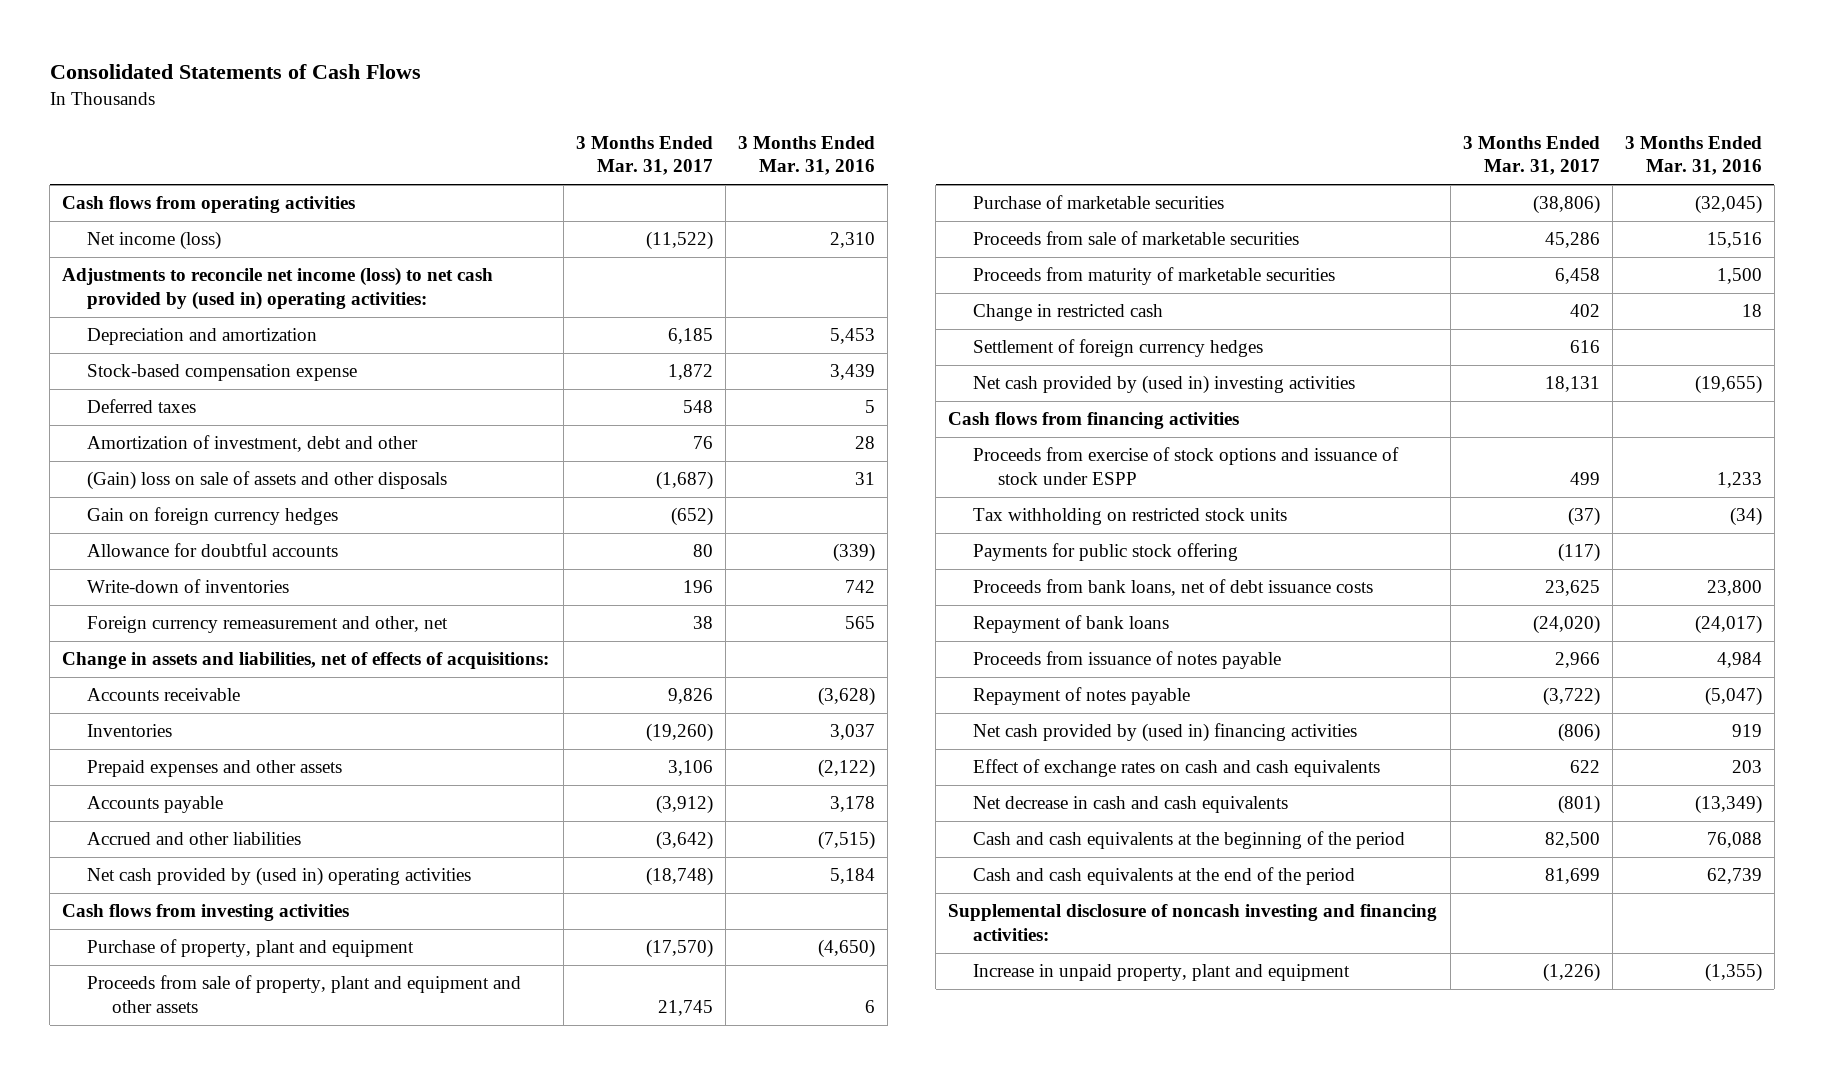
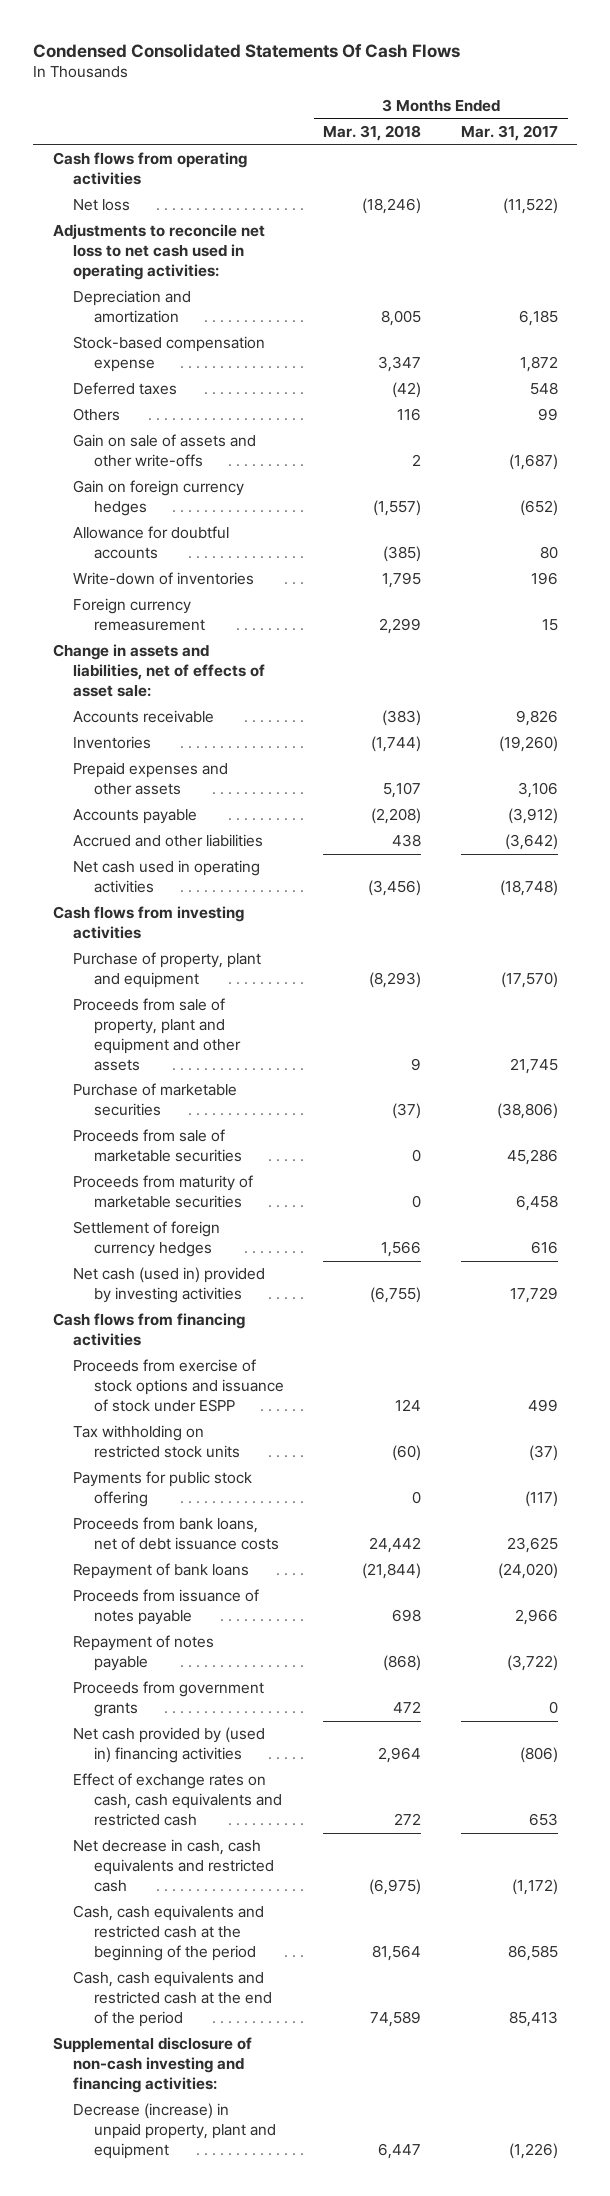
- Consolidated Statements of Cash Flows
+ Condensed Consolidated Statements Of Cash Flows
- | 3 Months Ended Mar. 31, 2017 | 3 Months Ended Mar. 31, 2016
+ | 3 Months Ended Mar. 31, 2018 | 3 Months Ended Mar. 31, 2017
- Net income (loss) | (11,522) | 2,310
- Adjustments to reconcile net income (loss) to net cash provided by (used in) operating activities:
+ Net loss | (18,246) | (11,522)
+ Adjustments to reconcile net loss to net cash used in operating activities:
- Amortization of investment, debt and other | 76 | 28
- (Gain) loss on sale of assets and other disposals | (1,687) | 31
+ Others | 116 | 99
+ Gain on sale of assets and other write-offs | 2 | (1,687)
- Foreign currency remeasurement and other, net | 38 | 565
- Change in assets and liabilities, net of effects of acquisitions:
+ Foreign currency remeasurement | 2,299 | 15
+ Change in assets and liabilities, net of effects of asset sale:
- Net cash provided by (used in) operating activities | (18,748) | 5,184
+ Net cash used in operating activities | (3,456) | (18,748)
- Change in restricted cash | 402 | 18
- Net cash provided by (used in) investing activities | 18,131 | (19,655)
+ Net cash (used in) provided by investing activities | (6,755) | 17,729
+ Proceeds from government grants | 472 | 0
- Effect of exchange rates on cash and cash equivalents | 622 | 203
- Net decrease in cash and cash equivalents | (801) | (13,349)
- Cash and cash equivalents at the beginning of the period | 82,500 | 76,088
- Cash and cash equivalents at the end of the period | 81,699 | 62,739
- Supplemental disclosure of noncash investing and financing activities:
- Increase in unpaid property, plant and equipment | (1,226) | (1,355)
+ Effect of exchange rates on cash, cash equivalents and restricted cash | 272 | 653
+ Net decrease in cash, cash equivalents and restricted cash | (6,975) | (1,172)
+ Cash, cash equivalents and restricted cash at the beginning of the period | 81,564 | 86,585
+ Cash, cash equivalents and restricted cash at the end of the period | 74,589 | 85,413
+ Supplemental disclosure of non-cash investing and financing activities:
+ Decrease (increase) in unpaid property, plant and equipment | 6,447 | (1,226)

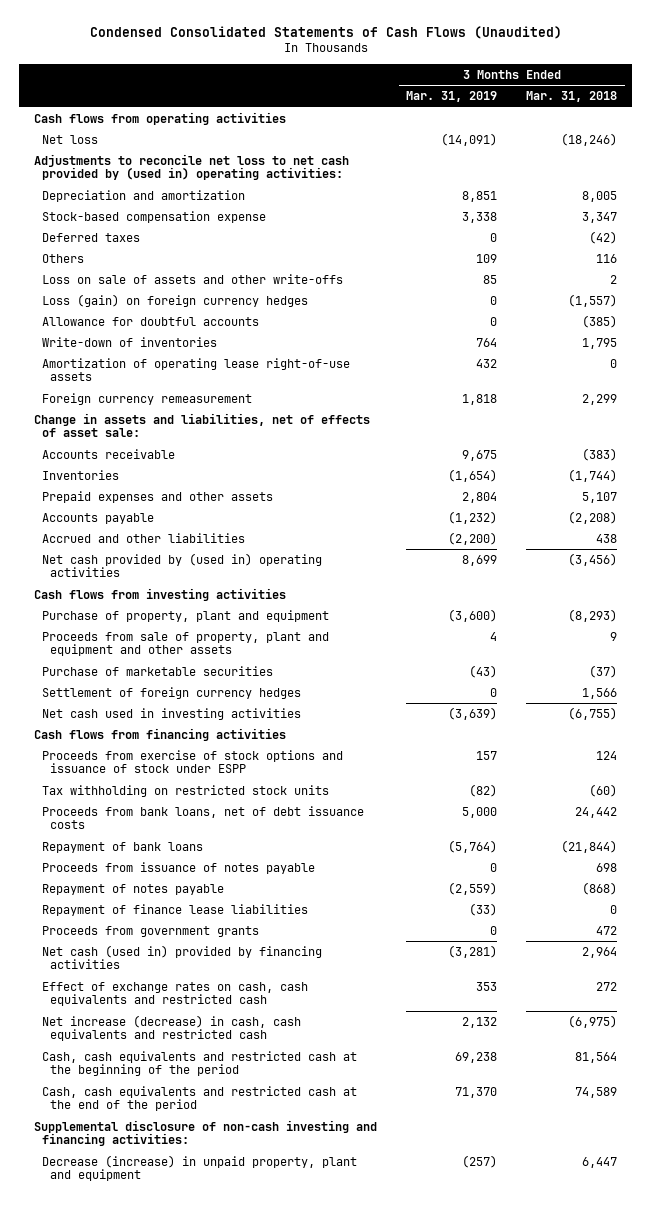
- Condensed Consolidated Statements Of Cash Flows
+ Condensed Consolidated Statements of Cash Flows (Unaudited)
- | 3 Months Ended Mar. 31, 2018 | 3 Months Ended Mar. 31, 2017
+ | 3 Months Ended Mar. 31, 2019 | 3 Months Ended Mar. 31, 2018
- Adjustments to reconcile net loss to net cash used in operating activities:
+ Adjustments to reconcile net loss to net cash provided by (used in) operating activities:
- Gain on sale of assets and other write-offs | 2 | (1,687)
- Gain on foreign currency hedges | (1,557) | (652)
+ Loss on sale of assets and other write-offs | 85 | 2
+ Loss (gain) on foreign currency hedges | 0 | (1,557)
+ Amortization of operating lease right-of-use assets | 432 | 0
- Net cash used in operating activities | (3,456) | (18,748)
+ Net cash provided by (used in) operating activities | 8,699 | (3,456)
- Proceeds from sale of marketable securities | 0 | 45,286
- Proceeds from maturity of marketable securities | 0 | 6,458
- Net cash (used in) provided by investing activities | (6,755) | 17,729
+ Net cash used in investing activities | (3,639) | (6,755)
- Payments for public stock offering | 0 | (117)
+ Repayment of finance lease liabilities | (33) | 0
- Net cash provided by (used in) financing activities | 2,964 | (806)
+ Net cash (used in) provided by financing activities | (3,281) | 2,964
- Net decrease in cash, cash equivalents and restricted cash | (6,975) | (1,172)
+ Net increase (decrease) in cash, cash equivalents and restricted cash | 2,132 | (6,975)

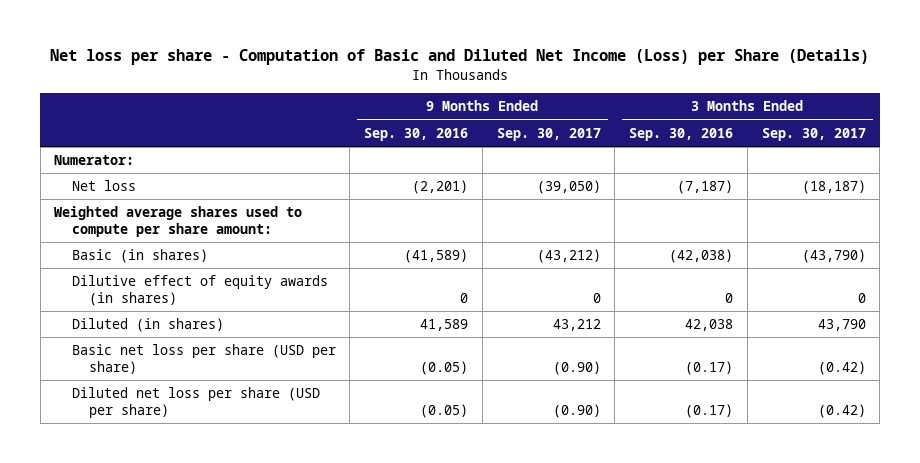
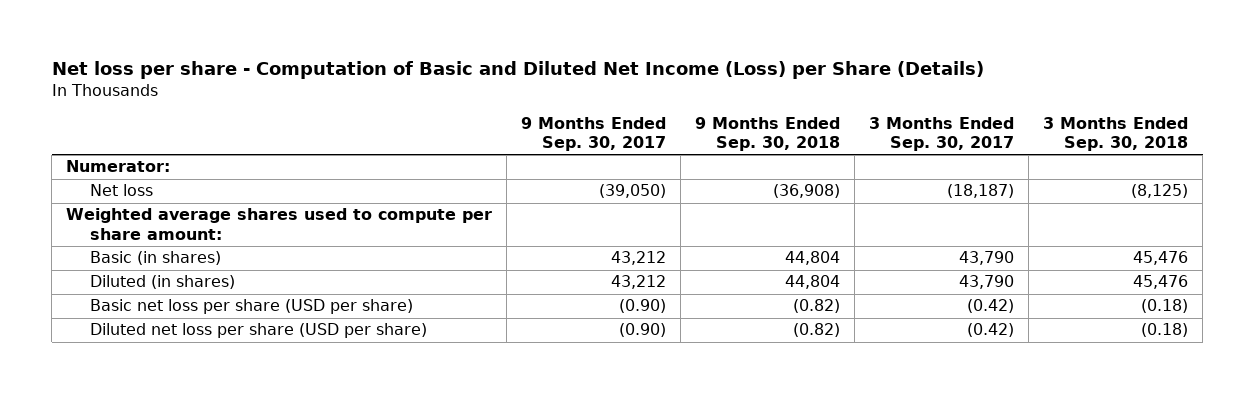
- | 9 Months Ended Sep. 30, 2016 | 9 Months Ended Sep. 30, 2017 | 3 Months Ended Sep. 30, 2016 | 3 Months Ended Sep. 30, 2017
+ | 9 Months Ended Sep. 30, 2017 | 9 Months Ended Sep. 30, 2018 | 3 Months Ended Sep. 30, 2017 | 3 Months Ended Sep. 30, 2018
- Basic (in shares) | (41,589) | (43,212) | (42,038) | (43,790)
- Dilutive effect of equity awards (in shares) | 0 | 0 | 0 | 0
+ Basic (in shares) | 43,212 | 44,804 | 43,790 | 45,476

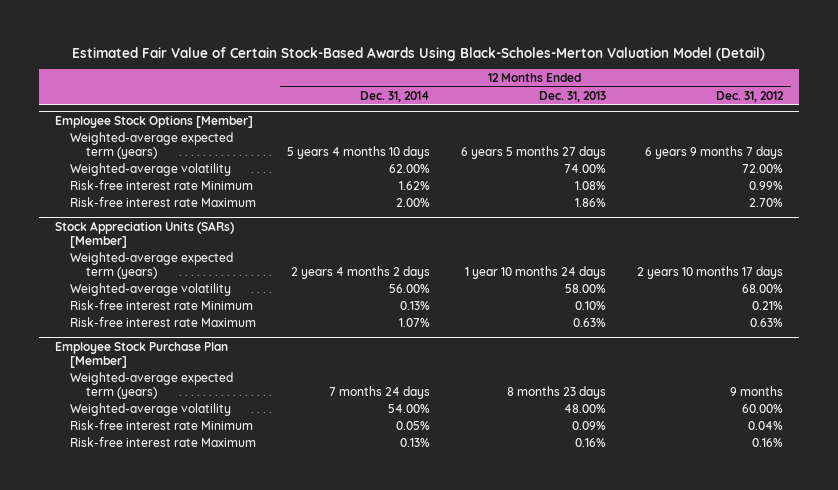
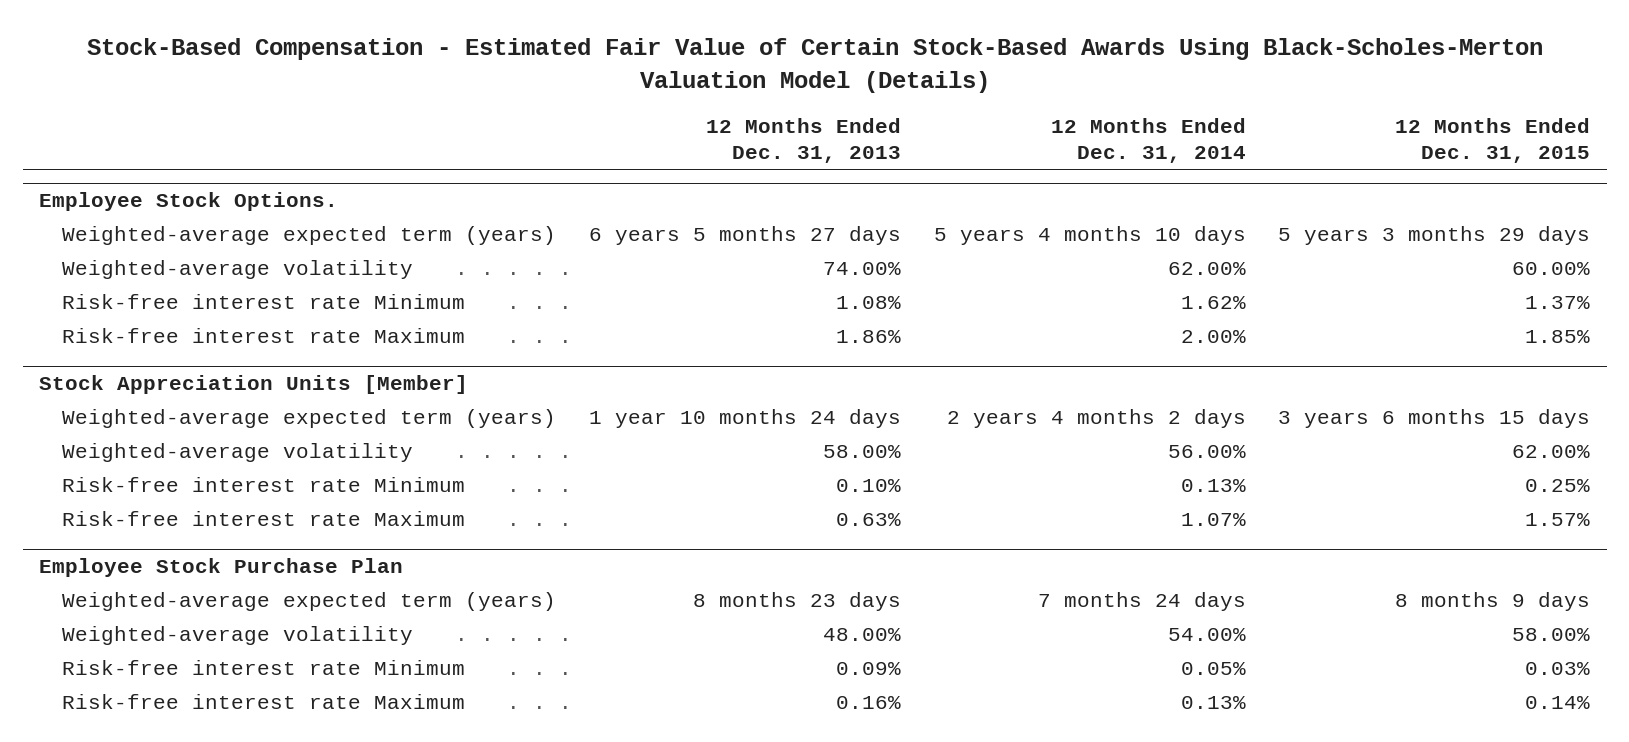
- Estimated Fair Value of Certain Stock-Based Awards Using Black-Scholes-Merton Valuation Model (Detail)
+ Stock-Based Compensation - Estimated Fair Value of Certain Stock-Based Awards Using Black-Scholes-Merton Valuation Model (Details)
- | 12 Months Ended Dec. 31, 2014 | 12 Months Ended Dec. 31, 2013 | 12 Months Ended Dec. 31, 2012
+ | 12 Months Ended Dec. 31, 2013 | 12 Months Ended Dec. 31, 2014 | 12 Months Ended Dec. 31, 2015
- Employee Stock Options [Member]
+ Employee Stock Options.
- Stock Appreciation Units (SARs) [Member]
+ Stock Appreciation Units [Member]
- Employee Stock Purchase Plan [Member]
+ Employee Stock Purchase Plan

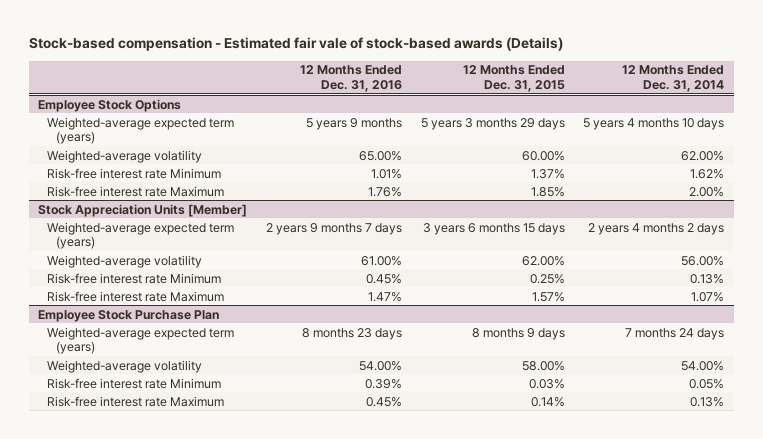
- Stock-Based Compensation - Estimated Fair Value of Certain Stock-Based Awards Using Black-Scholes-Merton Valuation Model (Details)
+ Stock-based compensation - Estimated fair vale of stock-based awards (Details)
- | 12 Months Ended Dec. 31, 2013 | 12 Months Ended Dec. 31, 2014 | 12 Months Ended Dec. 31, 2015
+ | 12 Months Ended Dec. 31, 2016 | 12 Months Ended Dec. 31, 2015 | 12 Months Ended Dec. 31, 2014
- Employee Stock Options.
+ Employee Stock Options

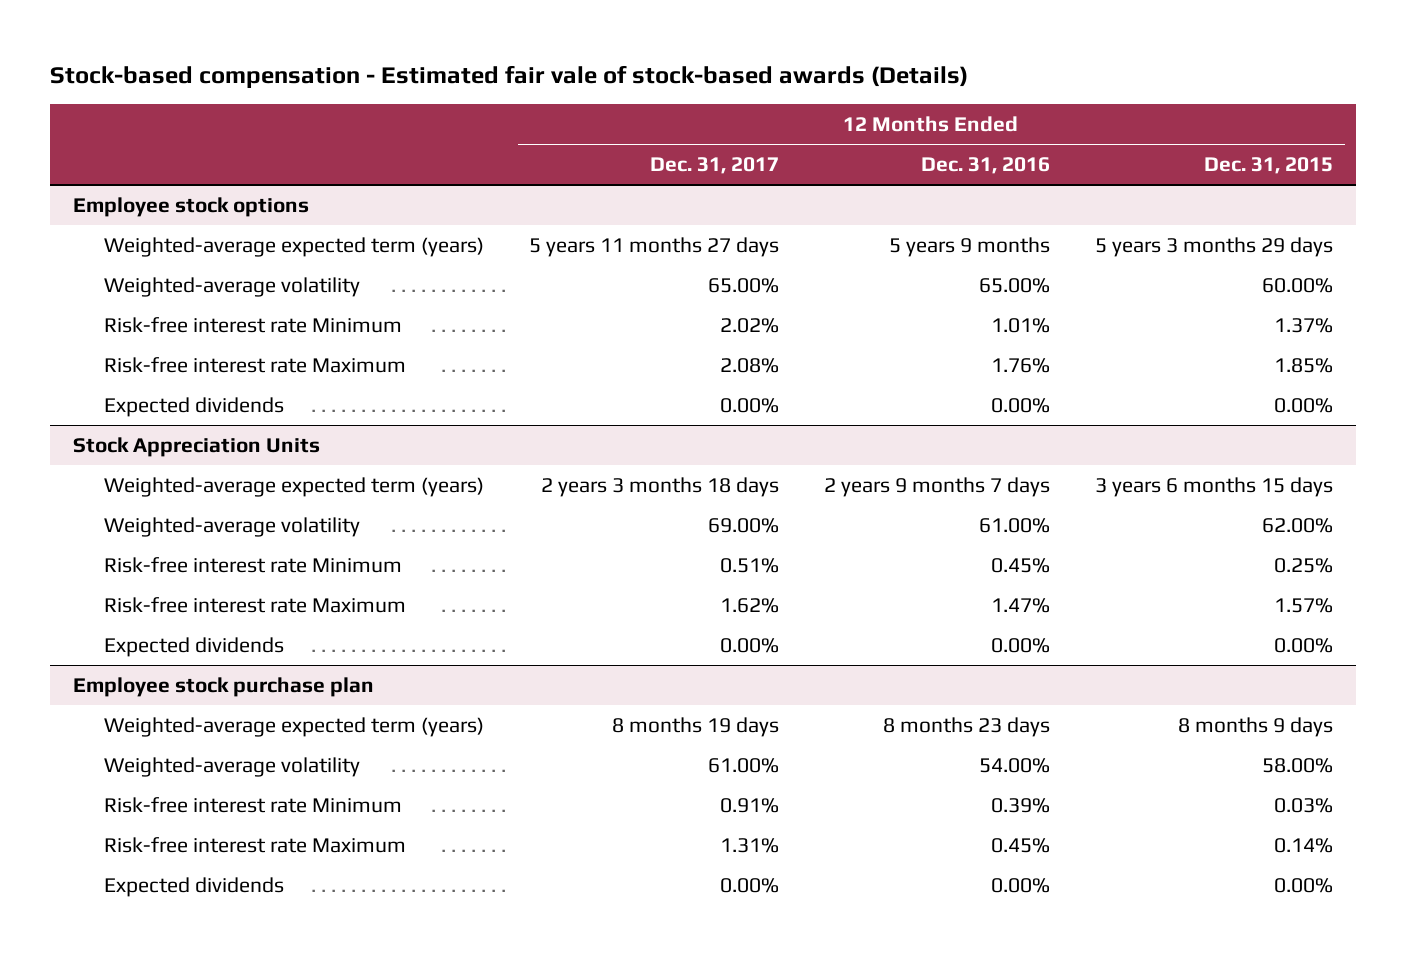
- | 12 Months Ended Dec. 31, 2016 | 12 Months Ended Dec. 31, 2015 | 12 Months Ended Dec. 31, 2014
+ | 12 Months Ended Dec. 31, 2017 | 12 Months Ended Dec. 31, 2016 | 12 Months Ended Dec. 31, 2015
- Employee Stock Options
+ Employee stock options
- Stock Appreciation Units [Member]
+ Expected dividends | 0.00% | 0.00% | 0.00%
+ Stock Appreciation Units
- Employee Stock Purchase Plan
+ Expected dividends | 0.00% | 0.00% | 0.00%
+ Employee stock purchase plan
+ Expected dividends | 0.00% | 0.00% | 0.00%

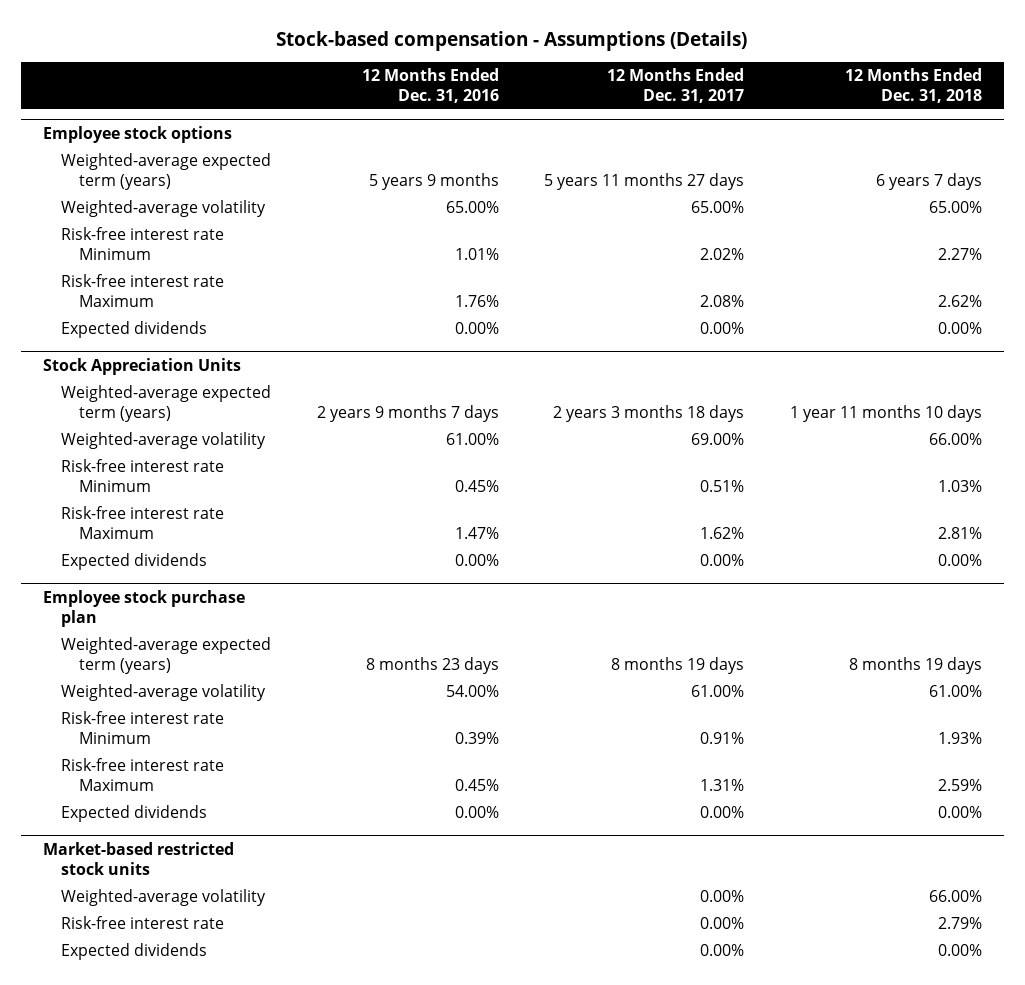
- Stock-based compensation - Estimated fair vale of stock-based awards (Details)
+ Stock-based compensation - Assumptions (Details)
- | 12 Months Ended Dec. 31, 2017 | 12 Months Ended Dec. 31, 2016 | 12 Months Ended Dec. 31, 2015
+ | 12 Months Ended Dec. 31, 2016 | 12 Months Ended Dec. 31, 2017 | 12 Months Ended Dec. 31, 2018
+ Market-based restricted stock units
+ Weighted-average volatility | | 0.00% | 66.00%
+ Risk-free interest rate | | 0.00% | 2.79%
+ Expected dividends | | 0.00% | 0.00%

